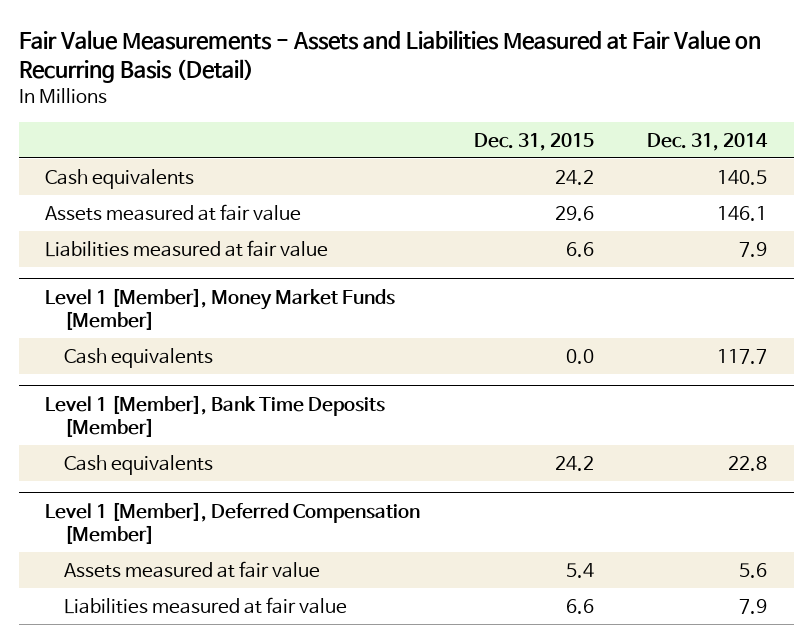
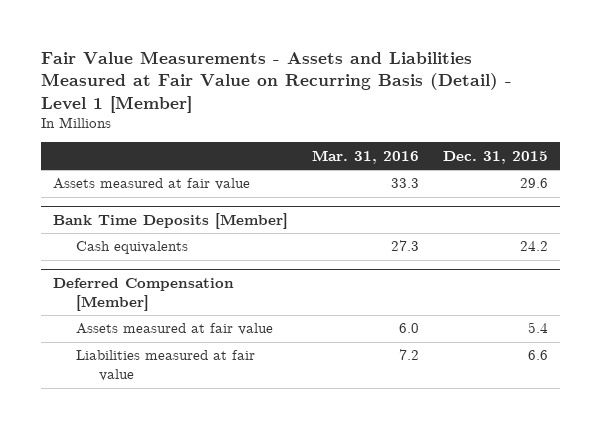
- Fair Value Measurements - Assets and Liabilities Measured at Fair Value on Recurring Basis (Detail)
+ Fair Value Measurements - Assets and Liabilities Measured at Fair Value on Recurring Basis (Detail) - Level 1 [Member]
- | Dec. 31, 2015 | Dec. 31, 2014
+ | Mar. 31, 2016 | Dec. 31, 2015
- Cash equivalents | 24.2 | 140.5
- Liabilities measured at fair value | 6.6 | 7.9
- Level 1 [Member], Money Market Funds [Member]
- Cash equivalents | 0.0 | 117.7
- Level 1 [Member], Bank Time Deposits [Member]
+ Bank Time Deposits [Member]
- Level 1 [Member], Deferred Compensation [Member]
+ Deferred Compensation [Member]

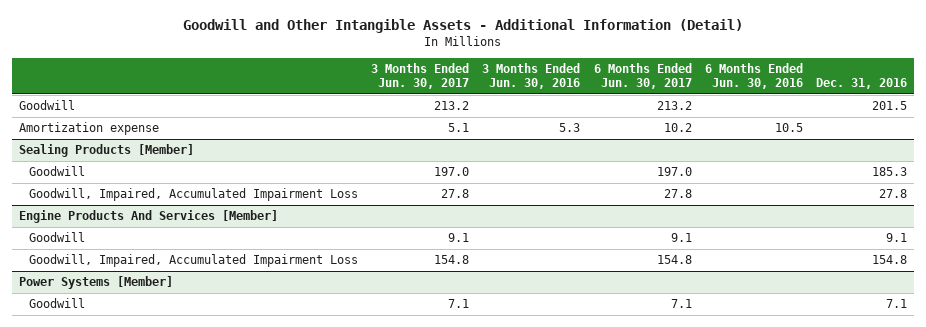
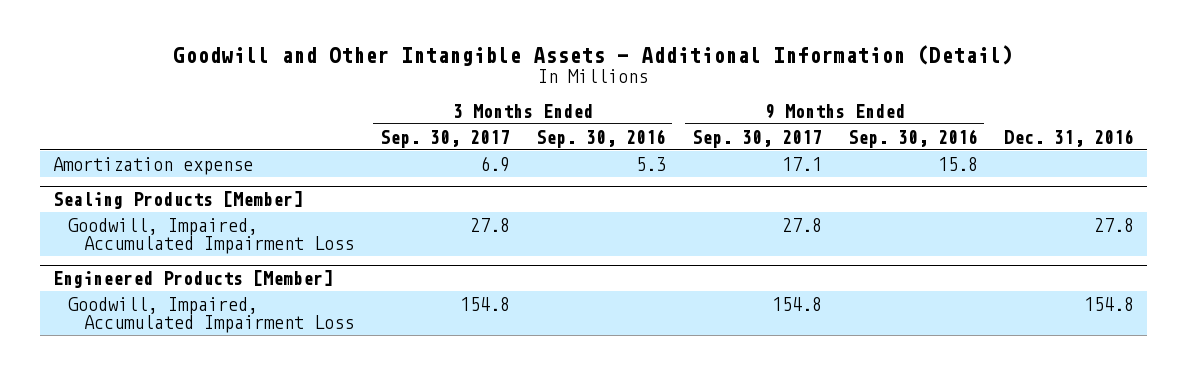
- | 3 Months Ended Jun. 30, 2017 | 3 Months Ended Jun. 30, 2016 | 6 Months Ended Jun. 30, 2017 | 6 Months Ended Jun. 30, 2016 | Dec. 31, 2016
+ | 3 Months Ended Sep. 30, 2017 | 3 Months Ended Sep. 30, 2016 | 9 Months Ended Sep. 30, 2017 | 9 Months Ended Sep. 30, 2016 | Dec. 31, 2016
- Goodwill | 213.2 | | 213.2 | | 201.5
@ Sealing Products [Member]
- Goodwill | 197.0 | | 197.0 | | 185.3
- Engine Products And Services [Member]
- Goodwill | 9.1 | | 9.1 | | 9.1
+ Engineered Products [Member]
- Power Systems [Member]
- Goodwill | 7.1 | | 7.1 | | 7.1

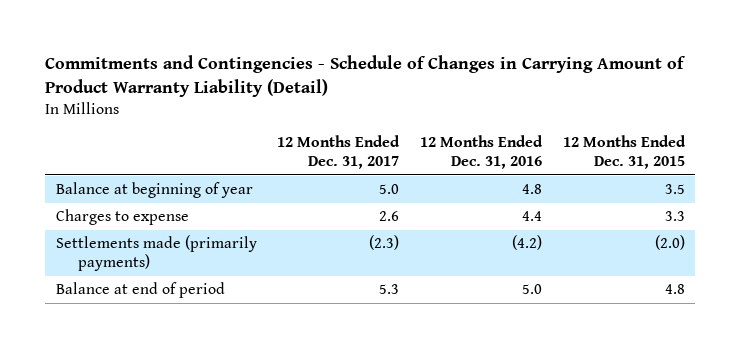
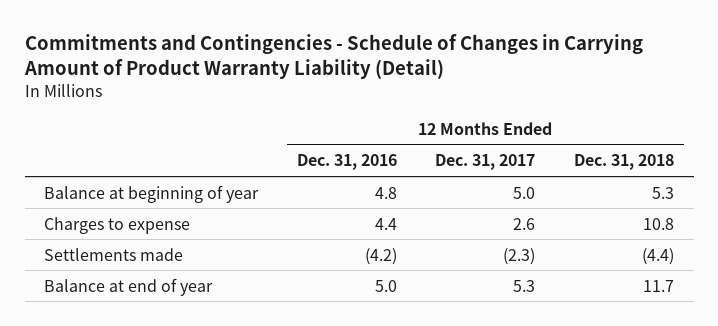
- | 12 Months Ended Dec. 31, 2017 | 12 Months Ended Dec. 31, 2016 | 12 Months Ended Dec. 31, 2015
+ | 12 Months Ended Dec. 31, 2016 | 12 Months Ended Dec. 31, 2017 | 12 Months Ended Dec. 31, 2018
- Settlements made (primarily payments) | (2.3) | (4.2) | (2.0)
- Balance at end of period | 5.3 | 5.0 | 4.8
+ Settlements made | (4.2) | (2.3) | (4.4)
+ Balance at end of year | 5.0 | 5.3 | 11.7

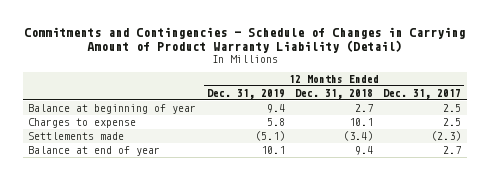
- | 12 Months Ended Dec. 31, 2016 | 12 Months Ended Dec. 31, 2017 | 12 Months Ended Dec. 31, 2018
+ | 12 Months Ended Dec. 31, 2019 | 12 Months Ended Dec. 31, 2018 | 12 Months Ended Dec. 31, 2017
- Balance at beginning of year | 4.8 | 5.0 | 5.3
- Charges to expense | 4.4 | 2.6 | 10.8
- Settlements made | (4.2) | (2.3) | (4.4)
- Balance at end of year | 5.0 | 5.3 | 11.7
+ Balance at beginning of year | 9.4 | 2.7 | 2.5
+ Charges to expense | 5.8 | 10.1 | 2.5
+ Settlements made | (5.1) | (3.4) | (2.3)
+ Balance at end of year | 10.1 | 9.4 | 2.7

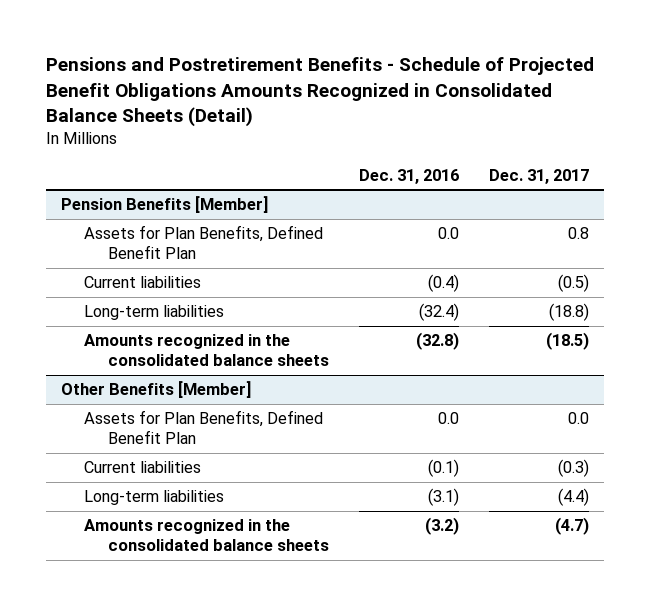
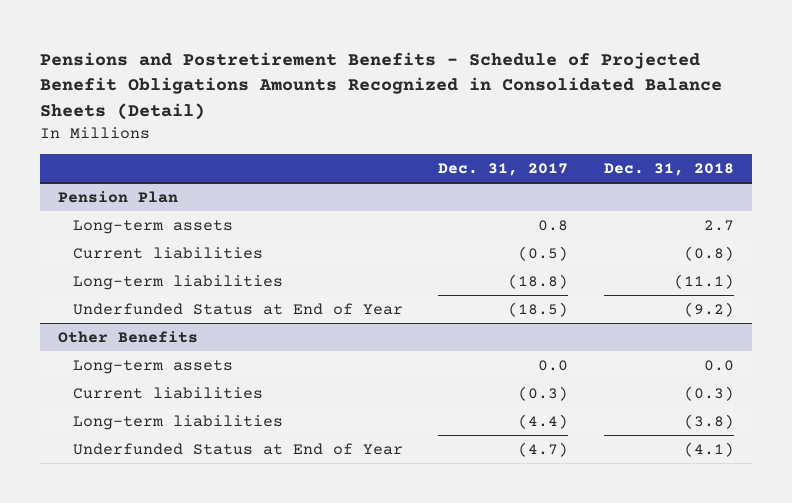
- | Dec. 31, 2016 | Dec. 31, 2017
+ | Dec. 31, 2017 | Dec. 31, 2018
- Pension Benefits [Member]
- Assets for Plan Benefits, Defined Benefit Plan | 0.0 | 0.8
+ Pension Plan
+ Long-term assets | 0.8 | 2.7
- Amounts recognized in the consolidated balance sheets | (32.8) | (18.5)
- Other Benefits [Member]
- Assets for Plan Benefits, Defined Benefit Plan | 0.0 | 0.0
+ Underfunded Status at End of Year | (18.5) | (9.2)
+ Other Benefits
+ Long-term assets | 0.0 | 0.0
- Amounts recognized in the consolidated balance sheets | (3.2) | (4.7)
+ Underfunded Status at End of Year | (4.7) | (4.1)

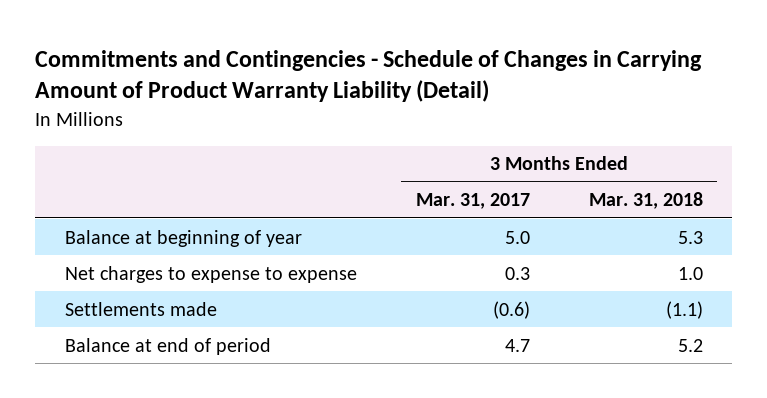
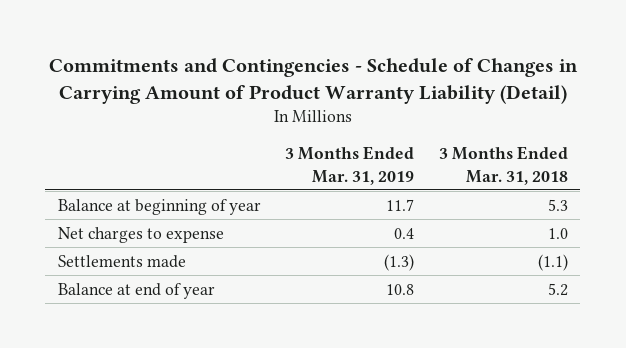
- | 3 Months Ended Mar. 31, 2017 | 3 Months Ended Mar. 31, 2018
+ | 3 Months Ended Mar. 31, 2019 | 3 Months Ended Mar. 31, 2018
- Net charges to expense to expense | 0.3 | 1.0
+ Net charges to expense | 0.4 | 1.0
- Balance at end of period | 4.7 | 5.2
+ Balance at end of year | 10.8 | 5.2

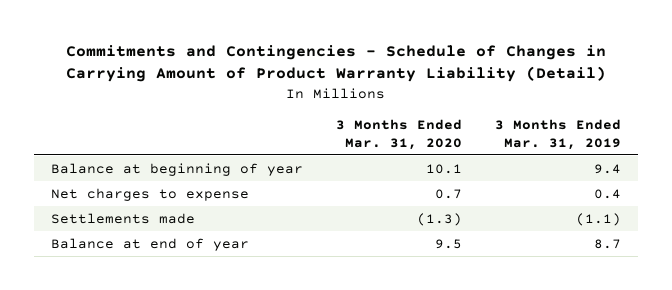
- | 3 Months Ended Mar. 31, 2019 | 3 Months Ended Mar. 31, 2018
+ | 3 Months Ended Mar. 31, 2020 | 3 Months Ended Mar. 31, 2019
- Balance at beginning of year | 11.7 | 5.3
+ Balance at beginning of year | 10.1 | 9.4
- Settlements made | (1.3) | (1.1)
- Balance at end of year | 10.8 | 5.2
+ Settlements made | (1.3) | (1.1)
+ Balance at end of year | 9.5 | 8.7

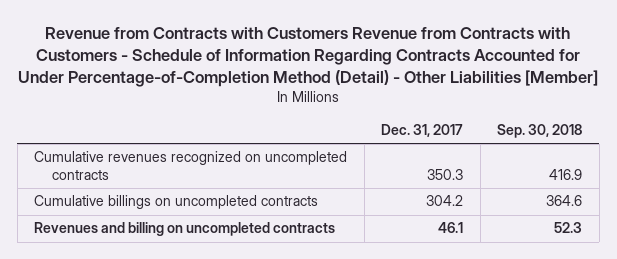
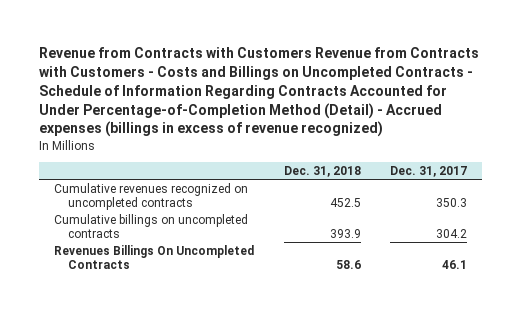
- Revenue from Contracts with Customers Revenue from Contracts with Customers - Schedule of Information Regarding Contracts Accounted for Under Percentage-of-Completion Method (Detail) - Other Liabilities [Member]
+ Revenue from Contracts with Customers Revenue from Contracts with Customers - Costs and Billings on Uncompleted Contracts - Schedule of Information Regarding Contracts Accounted for Under Percentage-of-Completion Method (Detail) - Accrued expenses (billings in excess of revenue recognized)
- | Dec. 31, 2017 | Sep. 30, 2018
+ | Dec. 31, 2018 | Dec. 31, 2017
- Revenues and billing on uncompleted contracts | 46.1 | 52.3
+ Revenues Billings On Uncompleted Contracts | 58.6 | 46.1

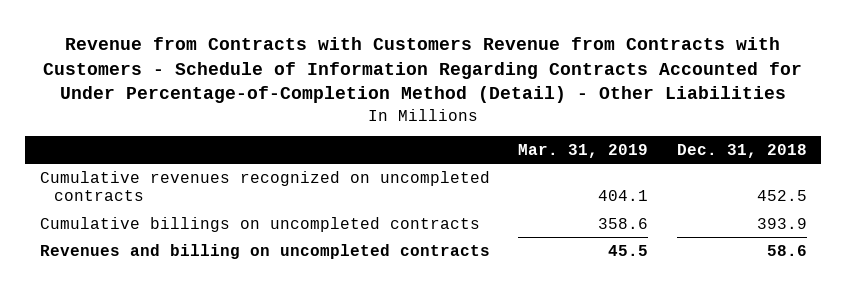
- Revenue from Contracts with Customers Revenue from Contracts with Customers - Costs and Billings on Uncompleted Contracts - Schedule of Information Regarding Contracts Accounted for Under Percentage-of-Completion Method (Detail) - Accrued expenses (billings in excess of revenue recognized)
+ Revenue from Contracts with Customers Revenue from Contracts with Customers - Schedule of Information Regarding Contracts Accounted for Under Percentage-of-Completion Method (Detail) - Other Liabilities
- | Dec. 31, 2018 | Dec. 31, 2017
+ | Mar. 31, 2019 | Dec. 31, 2018
- Revenues Billings On Uncompleted Contracts | 58.6 | 46.1
+ Revenues and billing on uncompleted contracts | 45.5 | 58.6

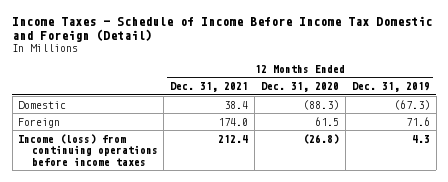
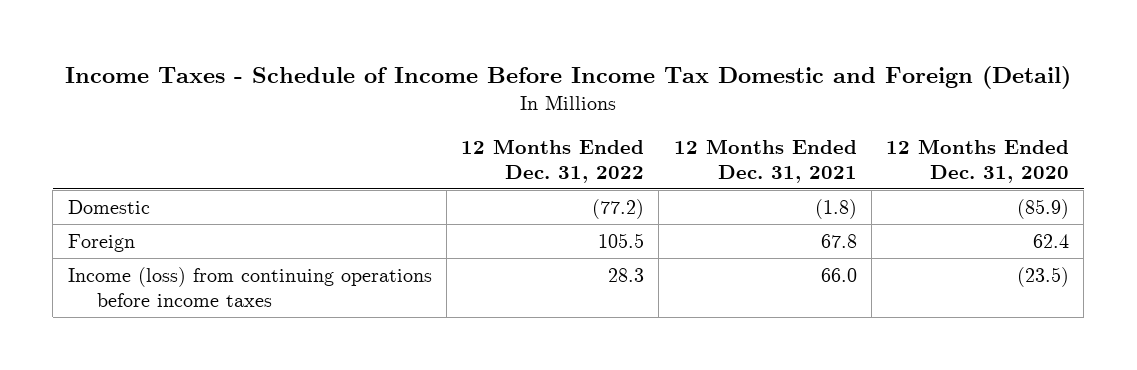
- | 12 Months Ended Dec. 31, 2021 | 12 Months Ended Dec. 31, 2020 | 12 Months Ended Dec. 31, 2019
+ | 12 Months Ended Dec. 31, 2022 | 12 Months Ended Dec. 31, 2021 | 12 Months Ended Dec. 31, 2020
- Domestic | 38.4 | (88.3) | (67.3)
- Foreign | 174.0 | 61.5 | 71.6
- Income (loss) from continuing operations before income taxes | 212.4 | (26.8) | 4.3
+ Domestic | (77.2) | (1.8) | (85.9)
+ Foreign | 105.5 | 67.8 | 62.4
+ Income (loss) from continuing operations before income taxes | 28.3 | 66.0 | (23.5)

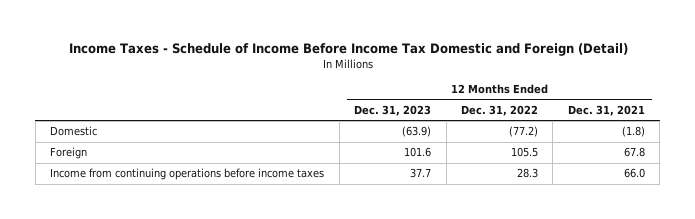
- | 12 Months Ended Dec. 31, 2022 | 12 Months Ended Dec. 31, 2021 | 12 Months Ended Dec. 31, 2020
+ | 12 Months Ended Dec. 31, 2023 | 12 Months Ended Dec. 31, 2022 | 12 Months Ended Dec. 31, 2021
- Income (loss) from continuing operations before income taxes | 28.3 | 66.0 | (23.5)
+ Income from continuing operations before income taxes | 37.7 | 28.3 | 66.0

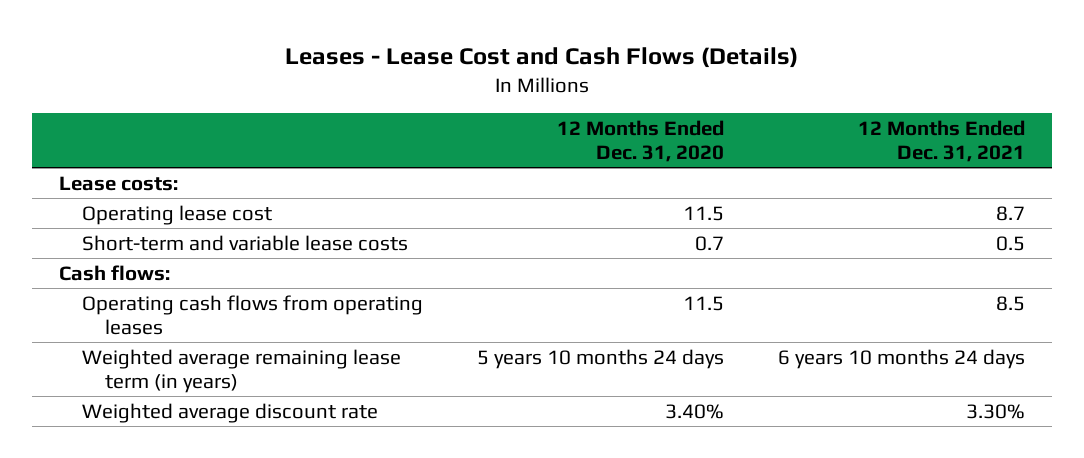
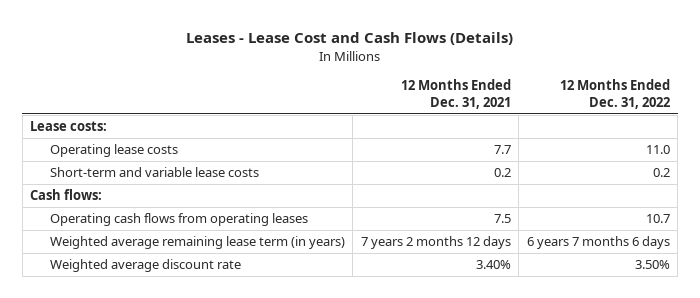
- | 12 Months Ended Dec. 31, 2020 | 12 Months Ended Dec. 31, 2021
+ | 12 Months Ended Dec. 31, 2021 | 12 Months Ended Dec. 31, 2022
- Operating lease cost | 11.5 | 8.7
- Short-term and variable lease costs | 0.7 | 0.5
+ Operating lease costs | 7.7 | 11.0
+ Short-term and variable lease costs | 0.2 | 0.2
- Operating cash flows from operating leases | 11.5 | 8.5
- Weighted average remaining lease term (in years) | 5 years 10 months 24 days | 6 years 10 months 24 days
- Weighted average discount rate | 3.40% | 3.30%
+ Operating cash flows from operating leases | 7.5 | 10.7
+ Weighted average remaining lease term (in years) | 7 years 2 months 12 days | 6 years 7 months 6 days
+ Weighted average discount rate | 3.40% | 3.50%

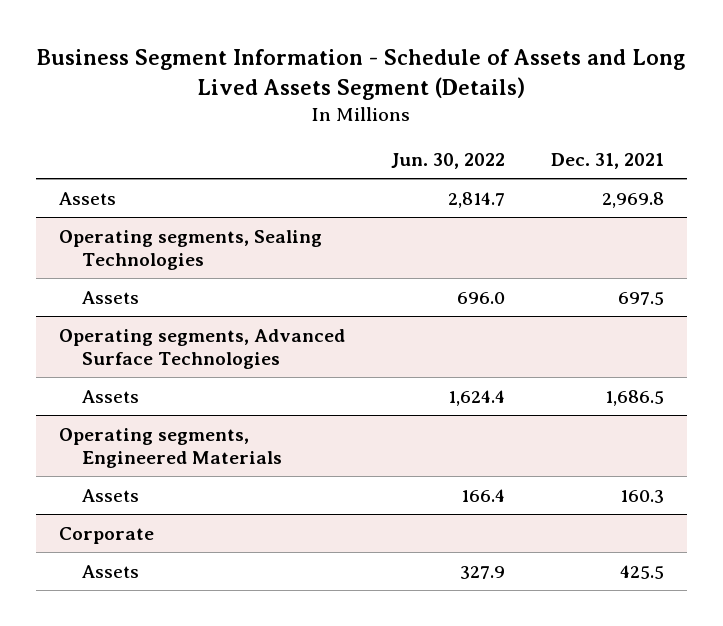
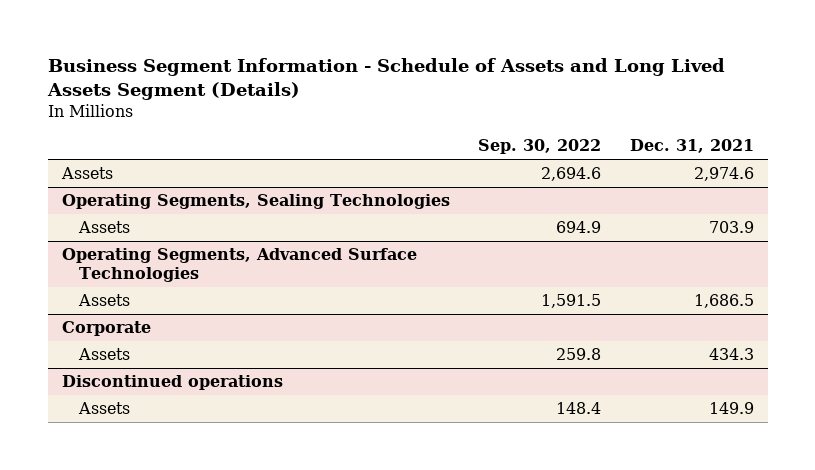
- | Jun. 30, 2022 | Dec. 31, 2021
+ | Sep. 30, 2022 | Dec. 31, 2021
- Assets | 2,814.7 | 2,969.8
- Operating segments, Sealing Technologies
- Assets | 696.0 | 697.5
- Operating segments, Advanced Surface Technologies
+ Assets | 2,694.6 | 2,974.6
+ Operating Segments, Sealing Technologies
+ Assets | 694.9 | 703.9
+ Operating Segments, Advanced Surface Technologies
- Operating segments, Engineered Materials
- Assets | 166.4 | 160.3
@ Corporate
- Assets | 327.9 | 425.5
+ Assets | 259.8 | 434.3
+ Discontinued operations
+ Assets | 148.4 | 149.9

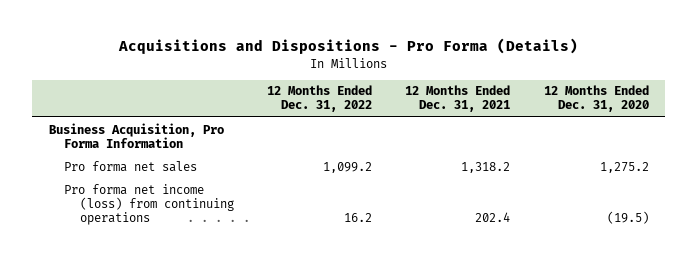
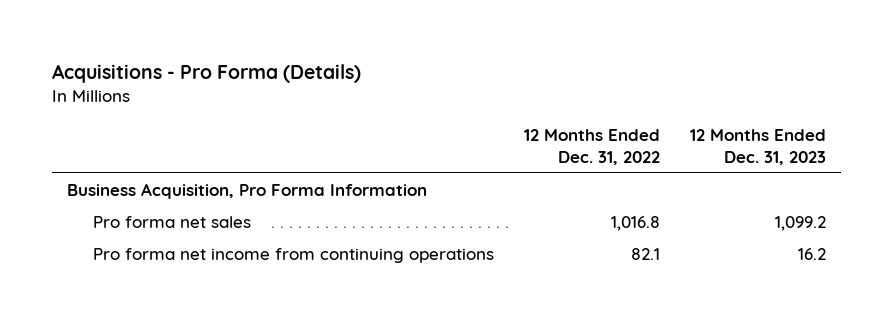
- Acquisitions and Dispositions - Pro Forma (Details)
+ Acquisitions - Pro Forma (Details)
- | 12 Months Ended Dec. 31, 2022 | 12 Months Ended Dec. 31, 2021 | 12 Months Ended Dec. 31, 2020
+ | 12 Months Ended Dec. 31, 2022 | 12 Months Ended Dec. 31, 2023
- Pro forma net sales | 1,099.2 | 1,318.2 | 1,275.2
- Pro forma net income (loss) from continuing operations | 16.2 | 202.4 | (19.5)
+ Pro forma net sales | 1,016.8 | 1,099.2
+ Pro forma net income from continuing operations | 82.1 | 16.2

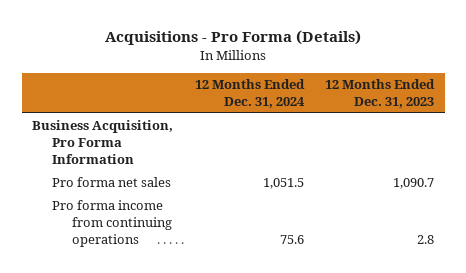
- | 12 Months Ended Dec. 31, 2022 | 12 Months Ended Dec. 31, 2023
+ | 12 Months Ended Dec. 31, 2024 | 12 Months Ended Dec. 31, 2023
- Pro forma net sales | 1,016.8 | 1,099.2
- Pro forma net income from continuing operations | 82.1 | 16.2
+ Pro forma net sales | 1,051.5 | 1,090.7
+ Pro forma income from continuing operations | 75.6 | 2.8

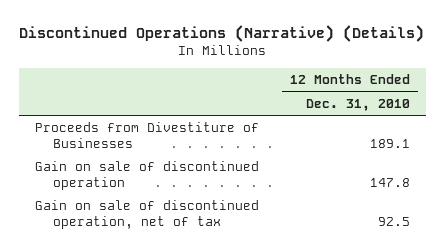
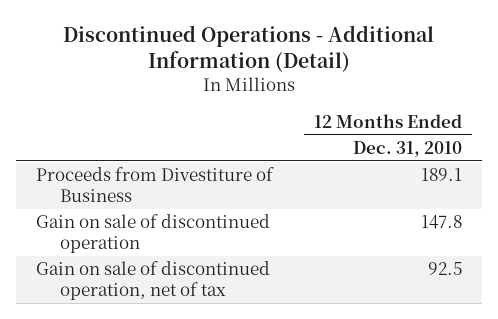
- Discontinued Operations (Narrative) (Details)
+ Discontinued Operations - Additional Information (Detail)
- Proceeds from Divestiture of Businesses | 189.1
+ Proceeds from Divestiture of Business | 189.1

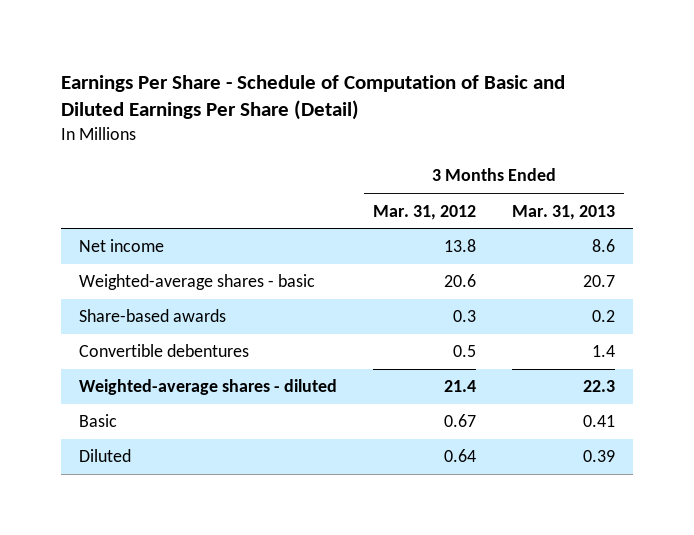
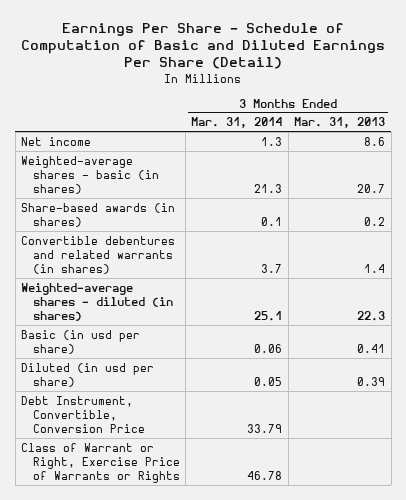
- | 3 Months Ended Mar. 31, 2012 | 3 Months Ended Mar. 31, 2013
+ | 3 Months Ended Mar. 31, 2014 | 3 Months Ended Mar. 31, 2013
- Weighted-average shares - basic | 20.6 | 20.7
- Share-based awards | 0.3 | 0.2
- Convertible debentures | 0.5 | 1.4
- Weighted-average shares - diluted | 21.4 | 22.3
- Basic | 0.67 | 0.41
- Diluted | 0.64 | 0.39
+ Weighted-average shares - basic (in shares) | 21.3 | 20.7
+ Share-based awards (in shares) | 0.1 | 0.2
+ Convertible debentures and related warrants (in shares) | 3.7 | 1.4
+ Weighted-average shares - diluted (in shares) | 25.1 | 22.3
+ Basic (in usd per share) | 0.06 | 0.41
+ Diluted (in usd per share) | 0.05 | 0.39
+ Debt Instrument, Convertible, Conversion Price | 33.79 |
+ Class of Warrant or Right, Exercise Price of Warrants or Rights | 46.78 |

